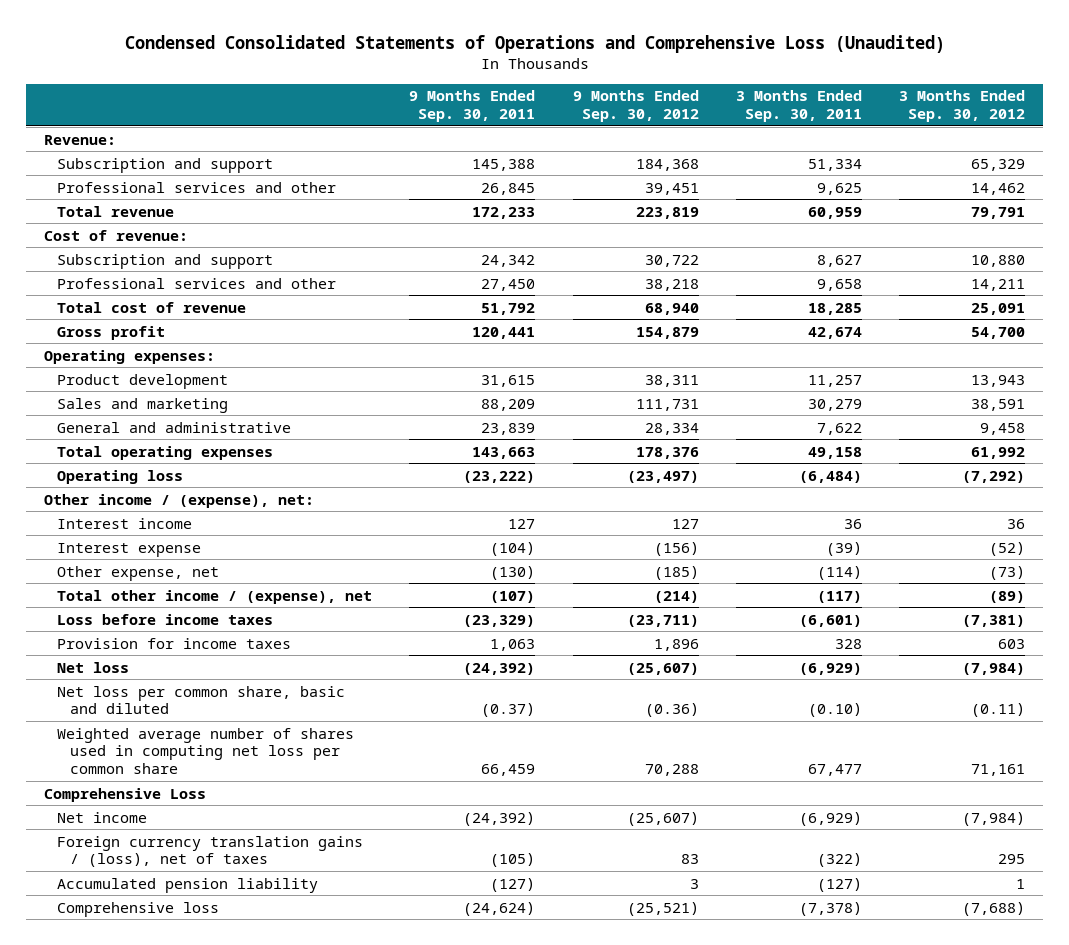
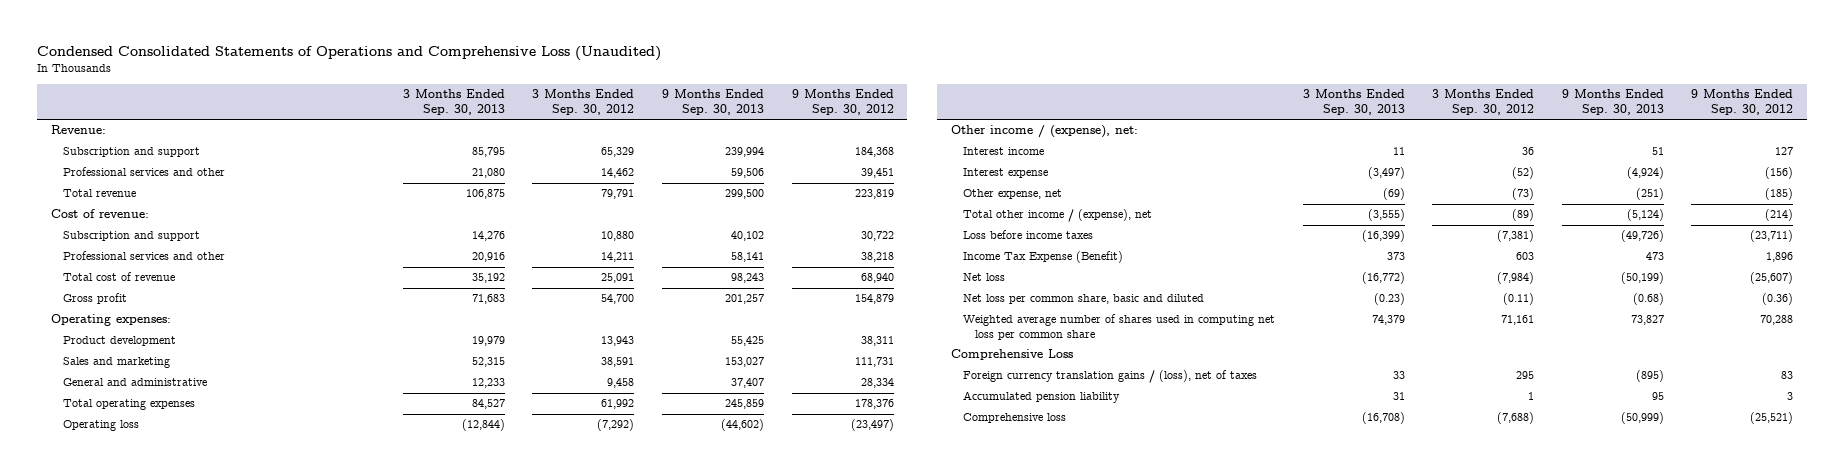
- | 9 Months Ended Sep. 30, 2011 | 9 Months Ended Sep. 30, 2012 | 3 Months Ended Sep. 30, 2011 | 3 Months Ended Sep. 30, 2012
+ | 3 Months Ended Sep. 30, 2013 | 3 Months Ended Sep. 30, 2012 | 9 Months Ended Sep. 30, 2013 | 9 Months Ended Sep. 30, 2012
- Provision for income taxes | 1,063 | 1,896 | 328 | 603
+ Income Tax Expense (Benefit) | 373 | 603 | 473 | 1,896
- Net income | (24,392) | (25,607) | (6,929) | (7,984)

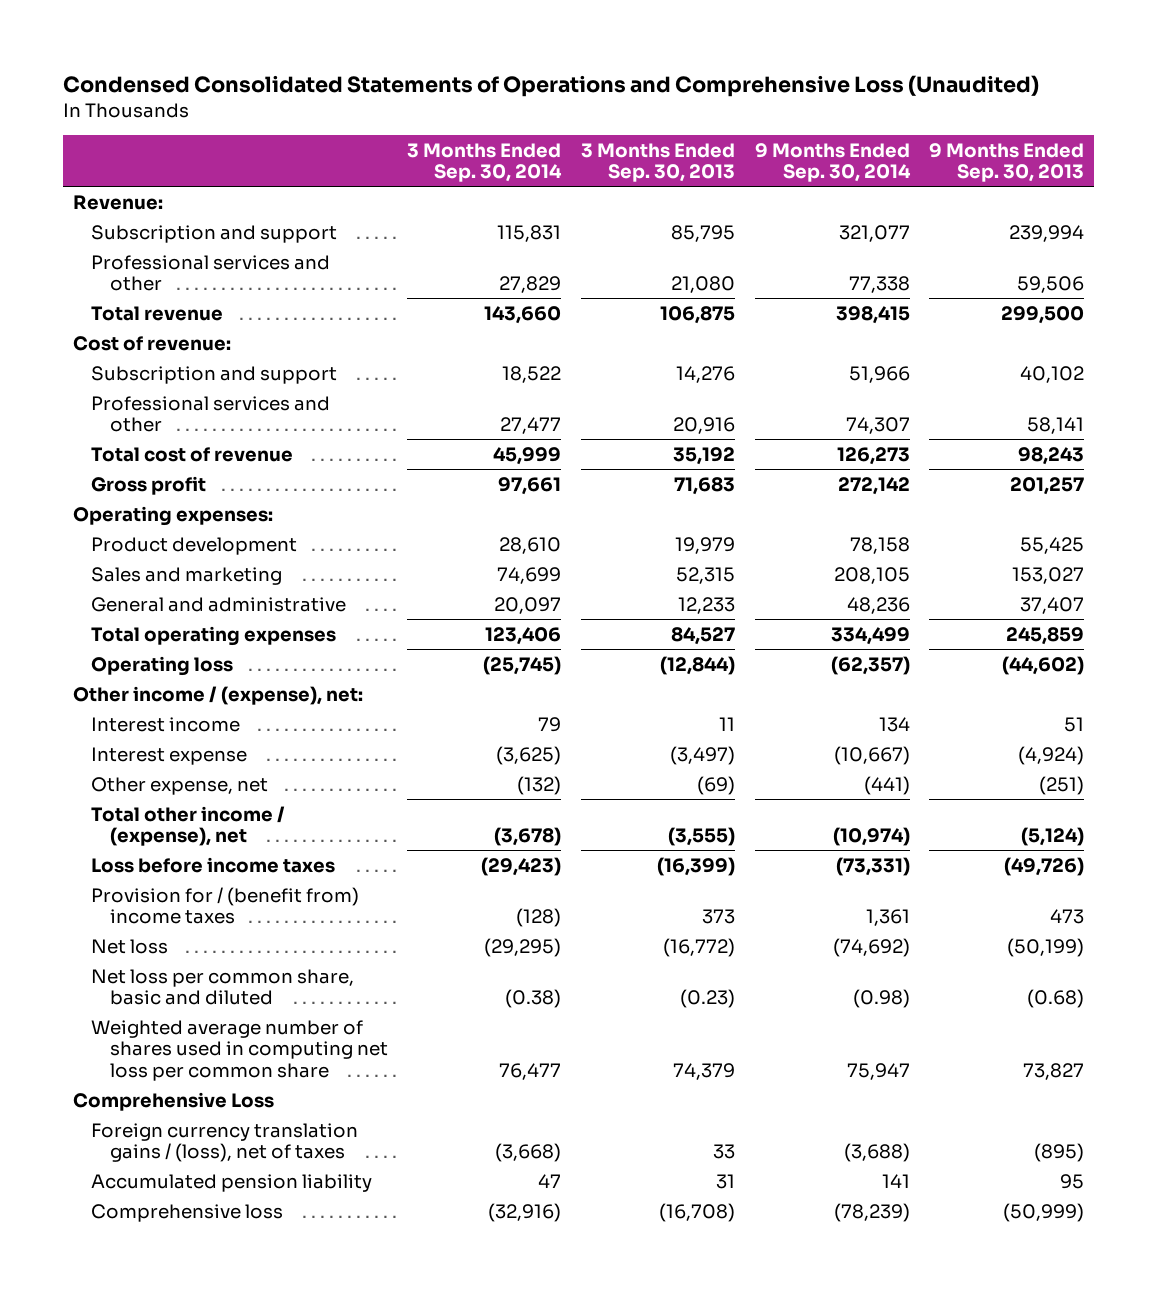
- | 3 Months Ended Sep. 30, 2013 | 3 Months Ended Sep. 30, 2012 | 9 Months Ended Sep. 30, 2013 | 9 Months Ended Sep. 30, 2012
+ | 3 Months Ended Sep. 30, 2014 | 3 Months Ended Sep. 30, 2013 | 9 Months Ended Sep. 30, 2014 | 9 Months Ended Sep. 30, 2013
- Income Tax Expense (Benefit) | 373 | 603 | 473 | 1,896
+ Provision for / (benefit from) income taxes | (128) | 373 | 1,361 | 473

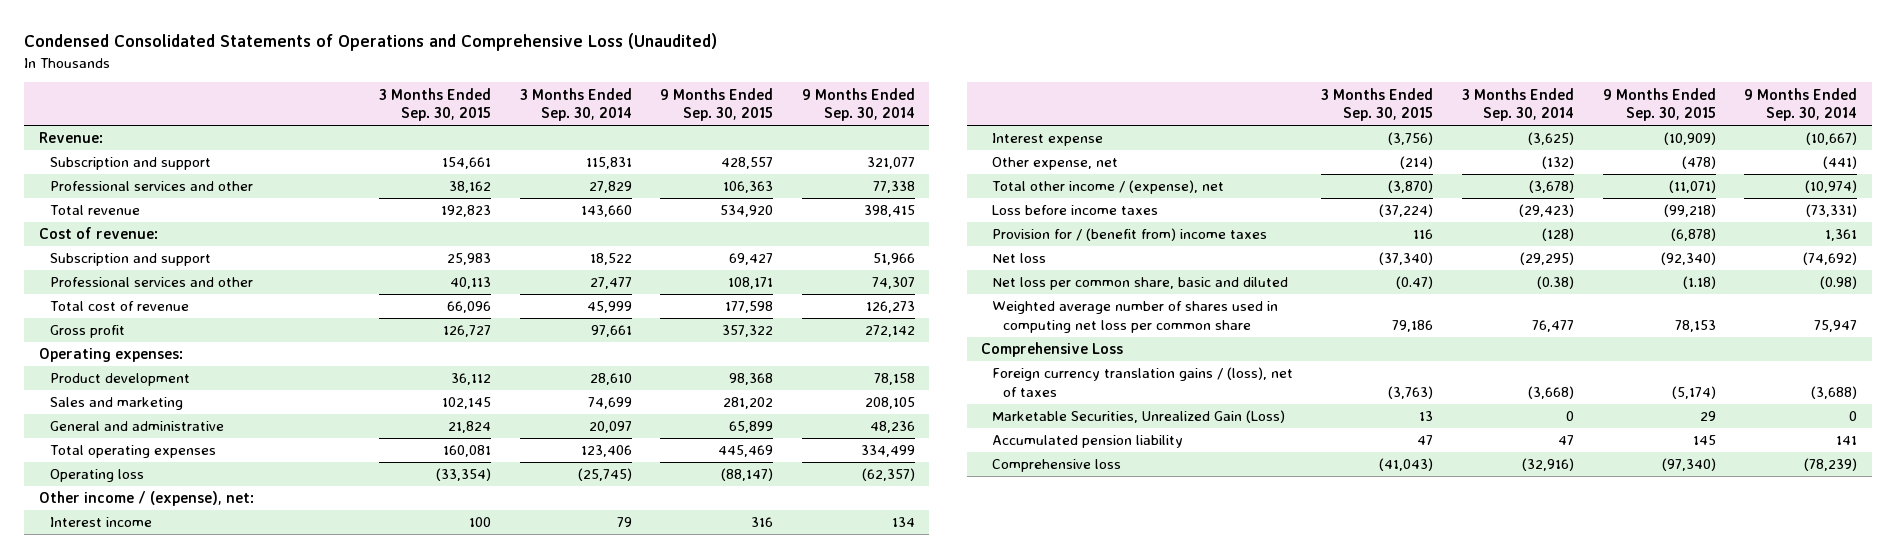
- | 3 Months Ended Sep. 30, 2014 | 3 Months Ended Sep. 30, 2013 | 9 Months Ended Sep. 30, 2014 | 9 Months Ended Sep. 30, 2013
+ | 3 Months Ended Sep. 30, 2015 | 3 Months Ended Sep. 30, 2014 | 9 Months Ended Sep. 30, 2015 | 9 Months Ended Sep. 30, 2014
+ Marketable Securities, Unrealized Gain (Loss) | 13 | 0 | 29 | 0

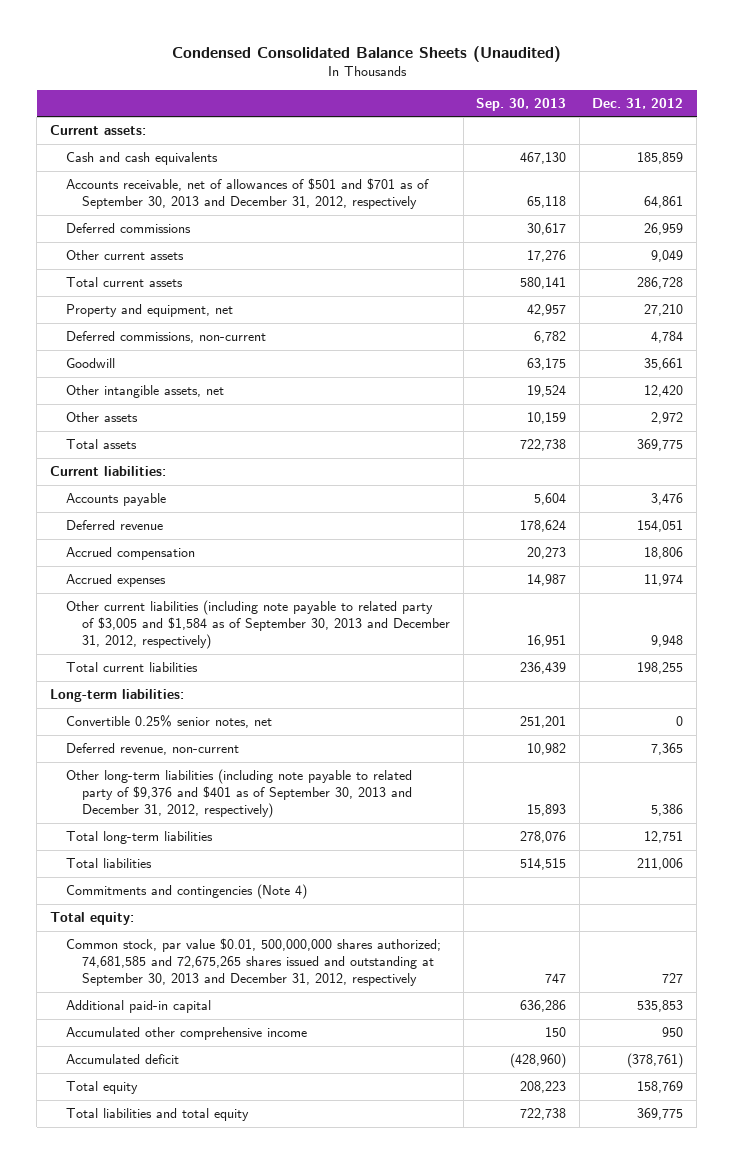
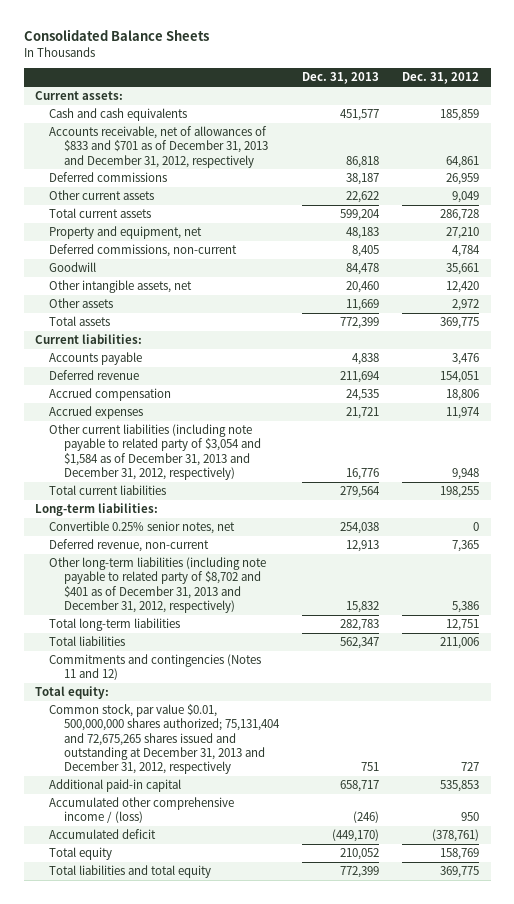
- Condensed Consolidated Balance Sheets (Unaudited)
+ Consolidated Balance Sheets
- | Sep. 30, 2013 | Dec. 31, 2012
+ | Dec. 31, 2013 | Dec. 31, 2012
- Accounts receivable, net of allowances of $501 and $701 as of September 30, 2013 and December 31, 2012, respectively | 65,118 | 64,861
+ Accounts receivable, net of allowances of $833 and $701 as of December 31, 2013 and December 31, 2012, respectively | 86,818 | 64,861
- Other current liabilities (including note payable to related party of $3,005 and $1,584 as of September 30, 2013 and December 31, 2012, respectively) | 16,951 | 9,948
+ Other current liabilities (including note payable to related party of $3,054 and $1,584 as of December 31, 2013 and December 31, 2012, respectively) | 16,776 | 9,948
- Other long-term liabilities (including note payable to related party of $9,376 and $401 as of September 30, 2013 and December 31, 2012, respectively) | 15,893 | 5,386
+ Other long-term liabilities (including note payable to related party of $8,702 and $401 as of December 31, 2013 and December 31, 2012, respectively) | 15,832 | 5,386
- Commitments and contingencies (Note 4)
+ Commitments and contingencies (Notes 11 and 12)
- Common stock, par value $0.01, 500,000,000 shares authorized; 74,681,585 and 72,675,265 shares issued and outstanding at September 30, 2013 and December 31, 2012, respectively | 747 | 727
+ Common stock, par value $0.01, 500,000,000 shares authorized; 75,131,404 and 72,675,265 shares issued and outstanding at December 31, 2013 and December 31, 2012, respectively | 751 | 727
- Accumulated other comprehensive income | 150 | 950
+ Accumulated other comprehensive income / (loss) | (246) | 950

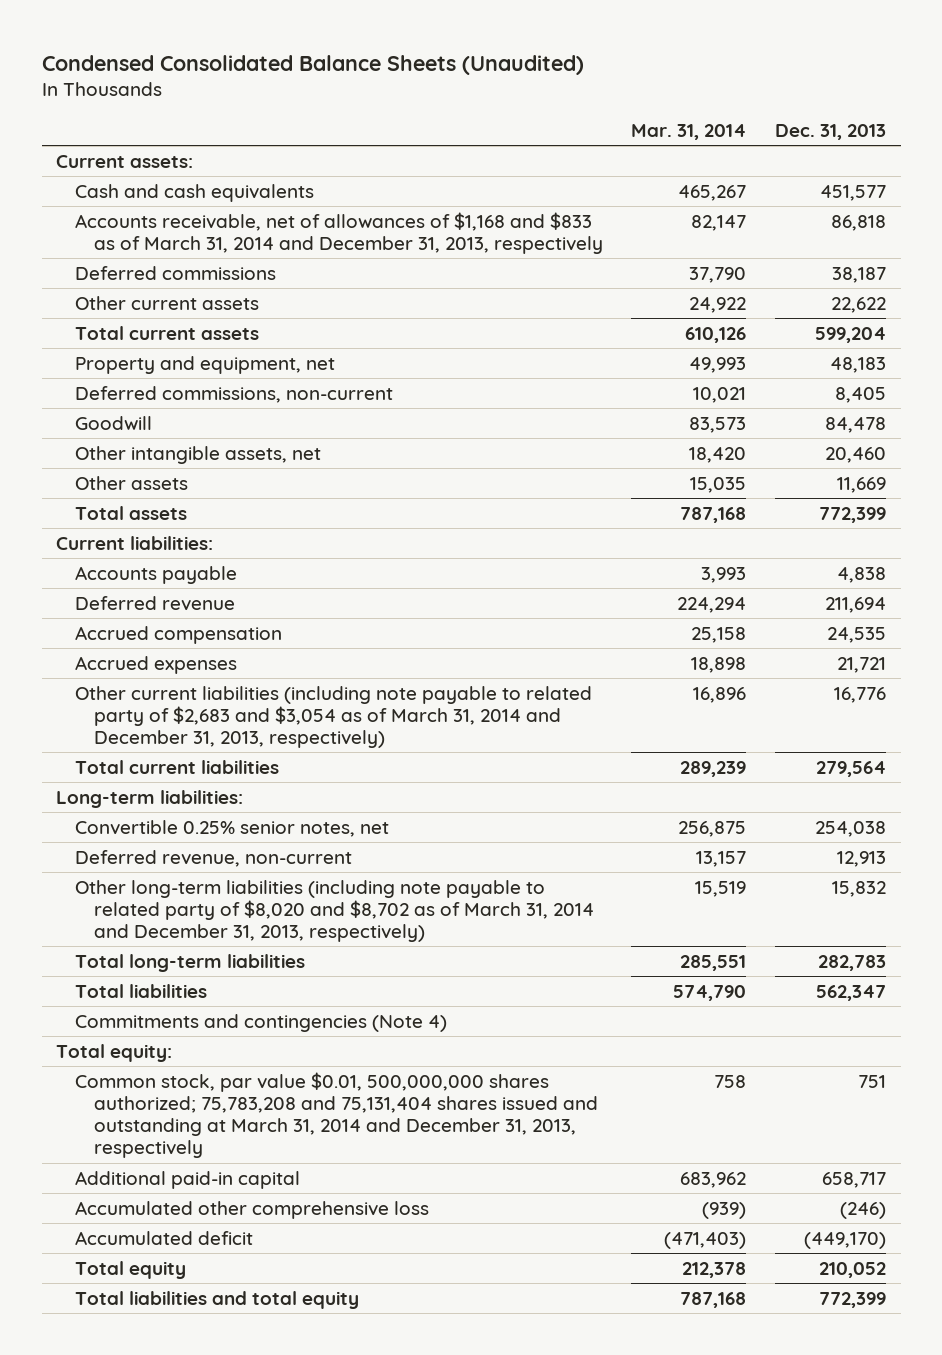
- Consolidated Balance Sheets
+ Condensed Consolidated Balance Sheets (Unaudited)
- | Dec. 31, 2013 | Dec. 31, 2012
+ | Mar. 31, 2014 | Dec. 31, 2013
- Accounts receivable, net of allowances of $833 and $701 as of December 31, 2013 and December 31, 2012, respectively | 86,818 | 64,861
+ Accounts receivable, net of allowances of $1,168 and $833 as of March 31, 2014 and December 31, 2013, respectively | 82,147 | 86,818
- Other current liabilities (including note payable to related party of $3,054 and $1,584 as of December 31, 2013 and December 31, 2012, respectively) | 16,776 | 9,948
+ Other current liabilities (including note payable to related party of $2,683 and $3,054 as of March 31, 2014 and December 31, 2013, respectively) | 16,896 | 16,776
- Other long-term liabilities (including note payable to related party of $8,702 and $401 as of December 31, 2013 and December 31, 2012, respectively) | 15,832 | 5,386
+ Other long-term liabilities (including note payable to related party of $8,020 and $8,702 as of March 31, 2014 and December 31, 2013, respectively) | 15,519 | 15,832
- Commitments and contingencies (Notes 11 and 12)
+ Commitments and contingencies (Note 4)
- Common stock, par value $0.01, 500,000,000 shares authorized; 75,131,404 and 72,675,265 shares issued and outstanding at December 31, 2013 and December 31, 2012, respectively | 751 | 727
+ Common stock, par value $0.01, 500,000,000 shares authorized; 75,783,208 and 75,131,404 shares issued and outstanding at March 31, 2014 and December 31, 2013, respectively | 758 | 751
- Accumulated other comprehensive income / (loss) | (246) | 950
+ Accumulated other comprehensive loss | (939) | (246)

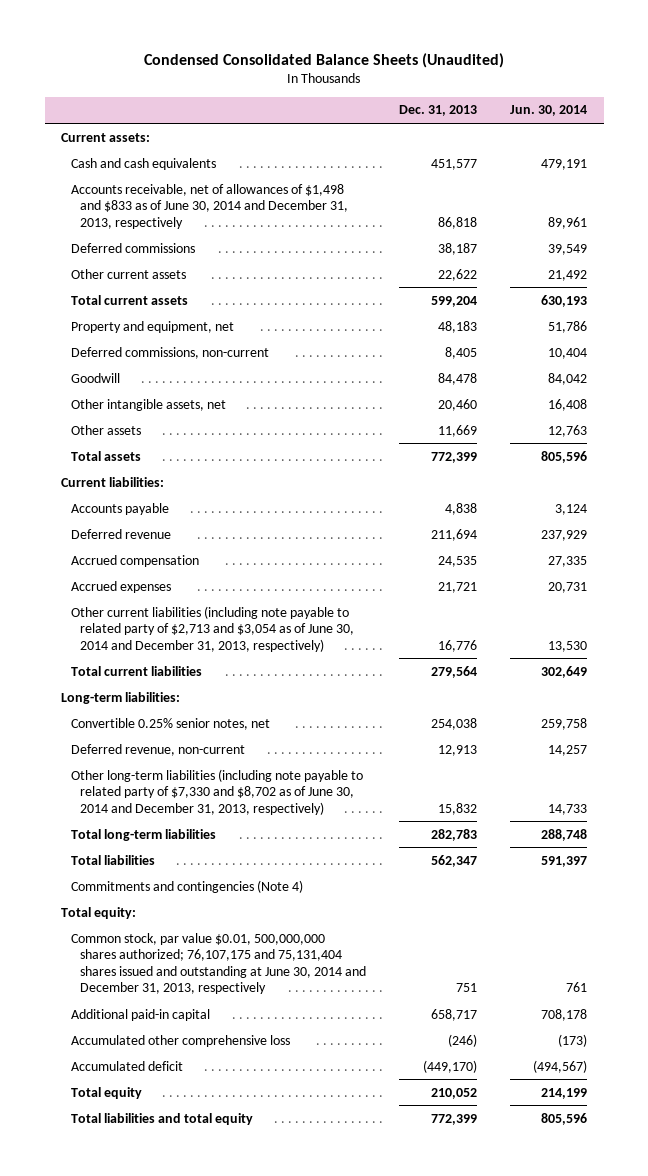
- | Mar. 31, 2014 | Dec. 31, 2013
+ | Dec. 31, 2013 | Jun. 30, 2014
- Accounts receivable, net of allowances of $1,168 and $833 as of March 31, 2014 and December 31, 2013, respectively | 82,147 | 86,818
+ Accounts receivable, net of allowances of $1,498 and $833 as of June 30, 2014 and December 31, 2013, respectively | 86,818 | 89,961
- Other current liabilities (including note payable to related party of $2,683 and $3,054 as of March 31, 2014 and December 31, 2013, respectively) | 16,896 | 16,776
+ Other current liabilities (including note payable to related party of $2,713 and $3,054 as of June 30, 2014 and December 31, 2013, respectively) | 16,776 | 13,530
- Other long-term liabilities (including note payable to related party of $8,020 and $8,702 as of March 31, 2014 and December 31, 2013, respectively) | 15,519 | 15,832
+ Other long-term liabilities (including note payable to related party of $7,330 and $8,702 as of June 30, 2014 and December 31, 2013, respectively) | 15,832 | 14,733
- Common stock, par value $0.01, 500,000,000 shares authorized; 75,783,208 and 75,131,404 shares issued and outstanding at March 31, 2014 and December 31, 2013, respectively | 758 | 751
+ Common stock, par value $0.01, 500,000,000 shares authorized; 76,107,175 and 75,131,404 shares issued and outstanding at June 30, 2014 and December 31, 2013, respectively | 751 | 761

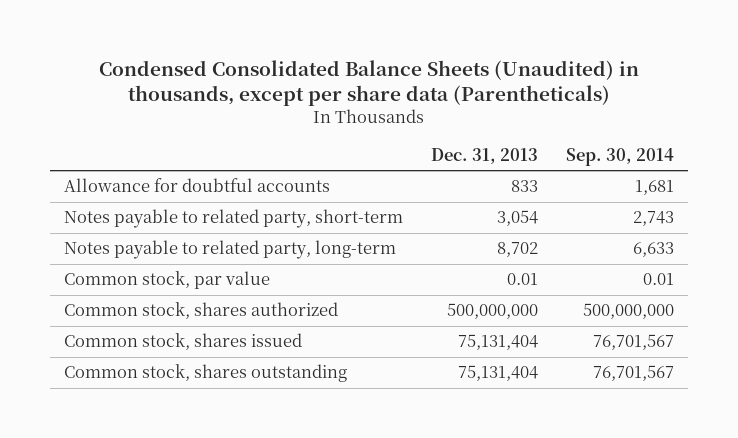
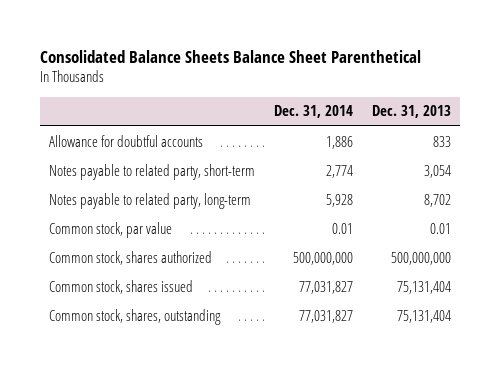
- Condensed Consolidated Balance Sheets (Unaudited) in thousands, except per share data (Parentheticals)
+ Consolidated Balance Sheets Balance Sheet Parenthetical
- | Dec. 31, 2013 | Sep. 30, 2014
+ | Dec. 31, 2014 | Dec. 31, 2013
- Common stock, shares outstanding | 75,131,404 | 76,701,567
+ Common stock, shares, outstanding | 77,031,827 | 75,131,404

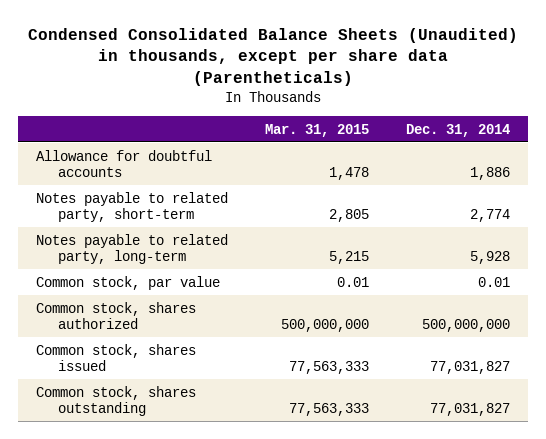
- Consolidated Balance Sheets Balance Sheet Parenthetical
+ Condensed Consolidated Balance Sheets (Unaudited) in thousands, except per share data (Parentheticals)
- | Dec. 31, 2014 | Dec. 31, 2013
+ | Mar. 31, 2015 | Dec. 31, 2014
- Common stock, shares, outstanding | 77,031,827 | 75,131,404
+ Common stock, shares outstanding | 77,563,333 | 77,031,827

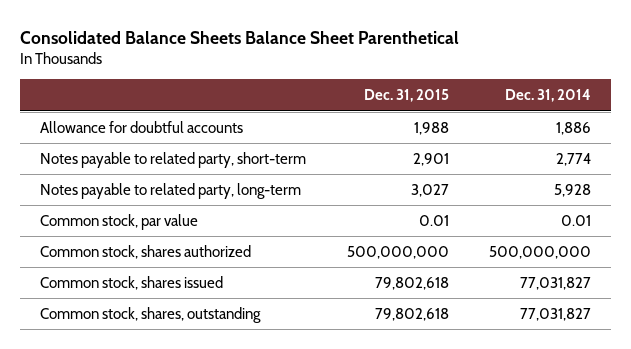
- Condensed Consolidated Balance Sheets (Unaudited) in thousands, except per share data (Parentheticals)
+ Consolidated Balance Sheets Balance Sheet Parenthetical
- | Mar. 31, 2015 | Dec. 31, 2014
+ | Dec. 31, 2015 | Dec. 31, 2014
- Common stock, shares outstanding | 77,563,333 | 77,031,827
+ Common stock, shares, outstanding | 79,802,618 | 77,031,827

